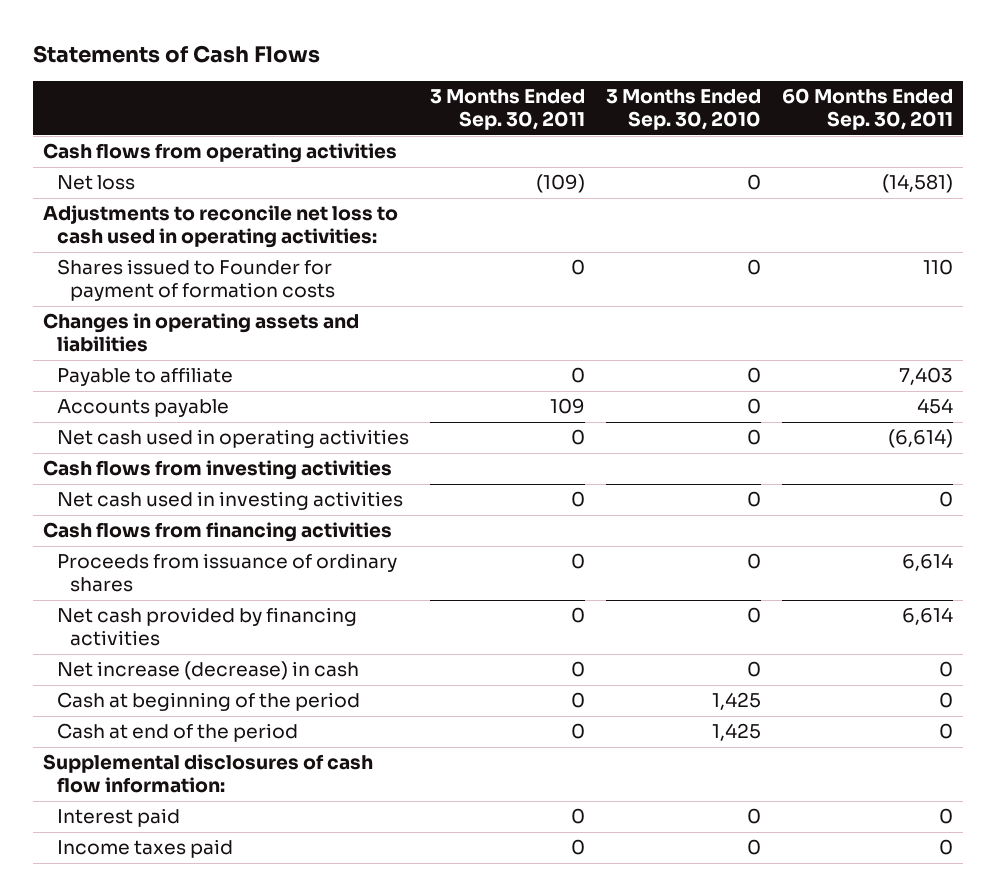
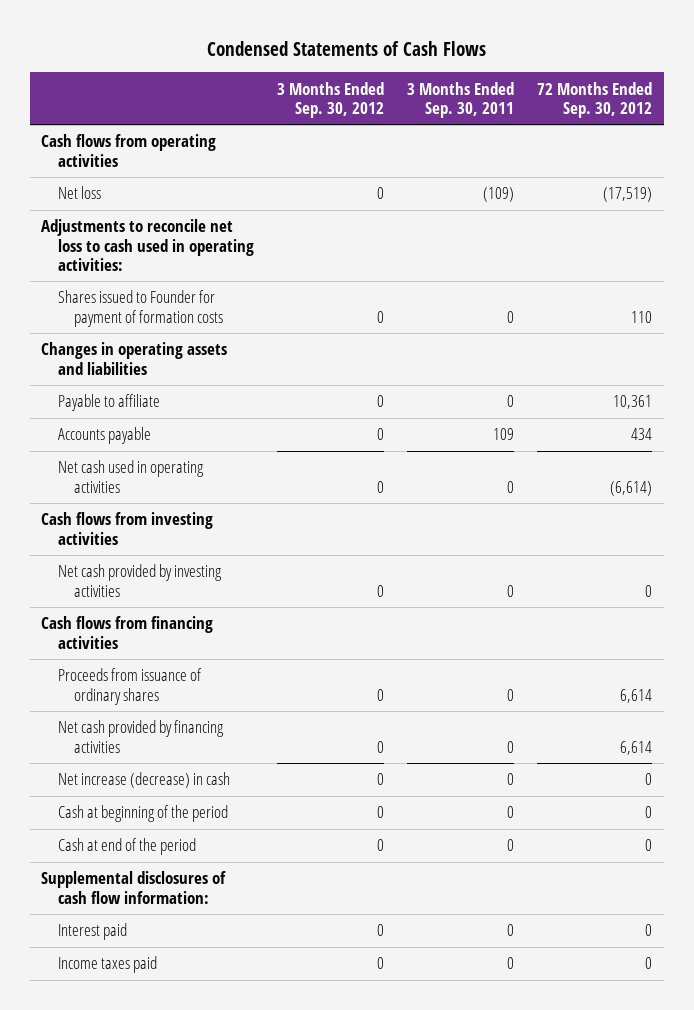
- Statements of Cash Flows
+ Condensed Statements of Cash Flows
- | 3 Months Ended Sep. 30, 2011 | 3 Months Ended Sep. 30, 2010 | 60 Months Ended Sep. 30, 2011
+ | 3 Months Ended Sep. 30, 2012 | 3 Months Ended Sep. 30, 2011 | 72 Months Ended Sep. 30, 2012
- Net cash used in investing activities | 0 | 0 | 0
+ Net cash provided by investing activities | 0 | 0 | 0

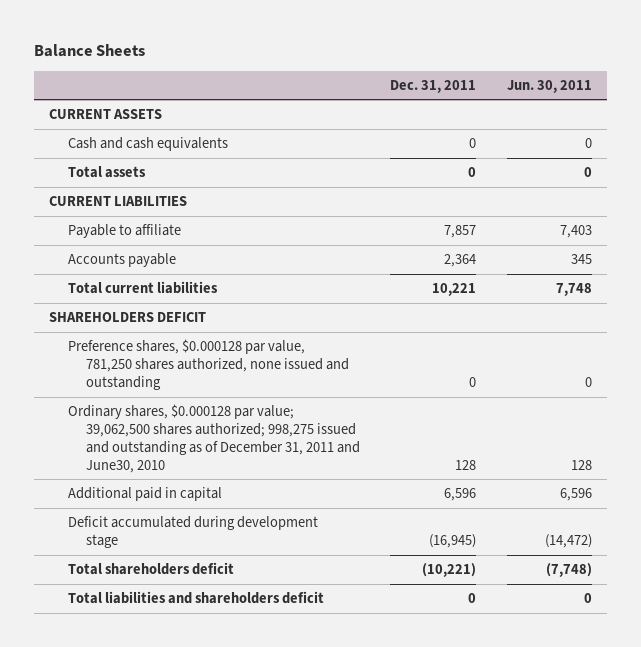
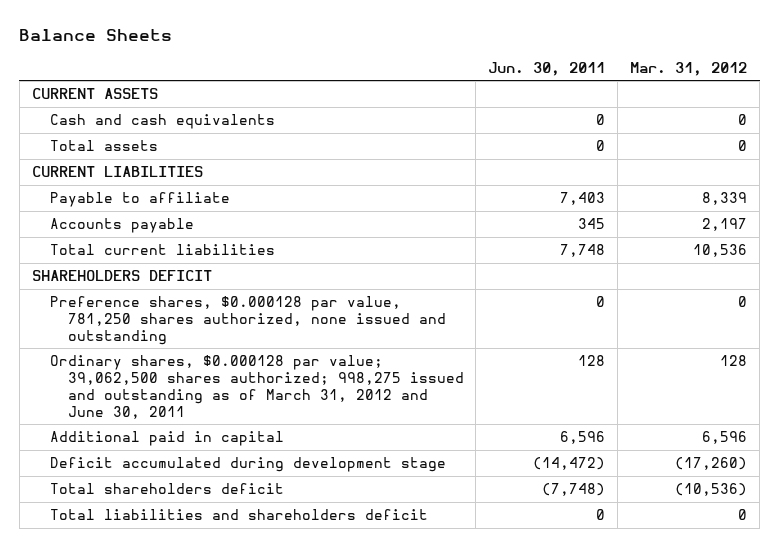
- | Dec. 31, 2011 | Jun. 30, 2011
+ | Jun. 30, 2011 | Mar. 31, 2012
- Ordinary shares, $0.000128 par value; 39,062,500 shares authorized; 998,275 issued and outstanding as of December 31, 2011 and June30, 2010 | 128 | 128
+ Ordinary shares, $0.000128 par value; 39,062,500 shares authorized; 998,275 issued and outstanding as of March 31, 2012 and June 30, 2011 | 128 | 128

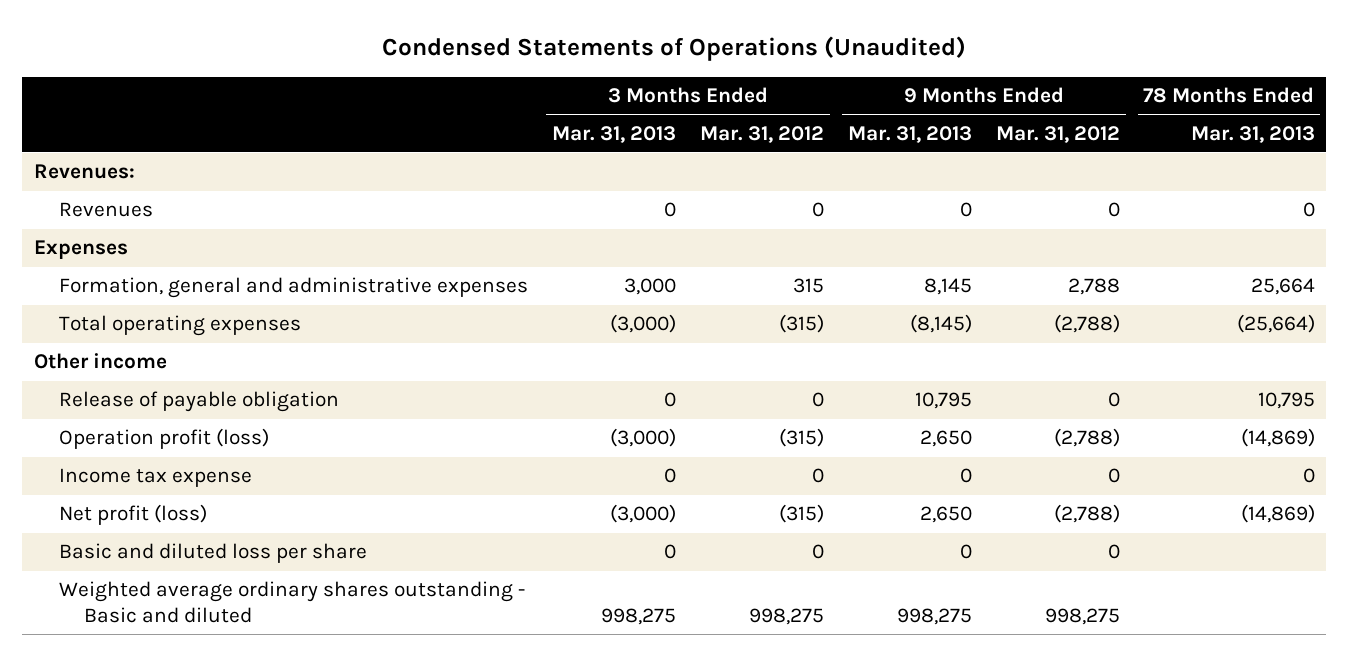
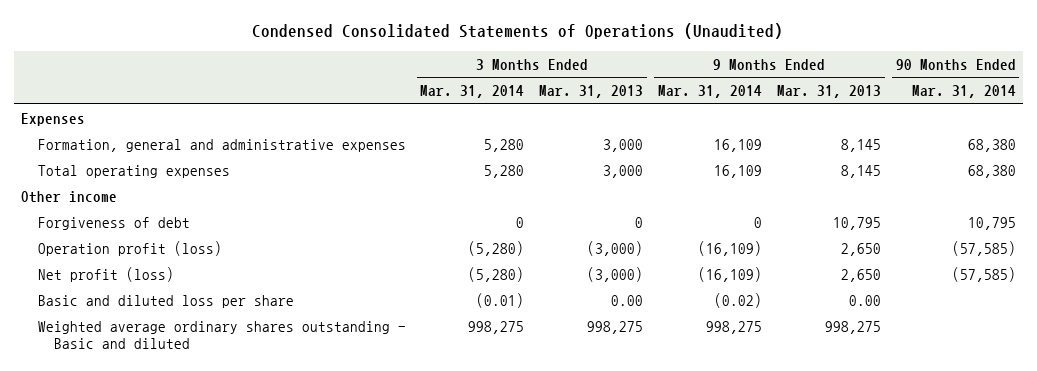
- Condensed Statements of Operations (Unaudited)
+ Condensed Consolidated Statements of Operations (Unaudited)
- | 3 Months Ended Mar. 31, 2013 | 3 Months Ended Mar. 31, 2012 | 9 Months Ended Mar. 31, 2013 | 9 Months Ended Mar. 31, 2012 | 78 Months Ended Mar. 31, 2013
+ | 3 Months Ended Mar. 31, 2014 | 3 Months Ended Mar. 31, 2013 | 9 Months Ended Mar. 31, 2014 | 9 Months Ended Mar. 31, 2013 | 90 Months Ended Mar. 31, 2014
- Revenues:
- Revenues | 0 | 0 | 0 | 0 | 0
- Total operating expenses | (3,000) | (315) | (8,145) | (2,788) | (25,664)
+ Total operating expenses | 5,280 | 3,000 | 16,109 | 8,145 | 68,380
- Release of payable obligation | 0 | 0 | 10,795 | 0 | 10,795
+ Forgiveness of debt | 0 | 0 | 0 | 10,795 | 10,795
- Income tax expense | 0 | 0 | 0 | 0 | 0
- Basic and diluted loss per share | 0 | 0 | 0 | 0 |
+ Basic and diluted loss per share | (0.01) | 0.00 | (0.02) | 0.00 |

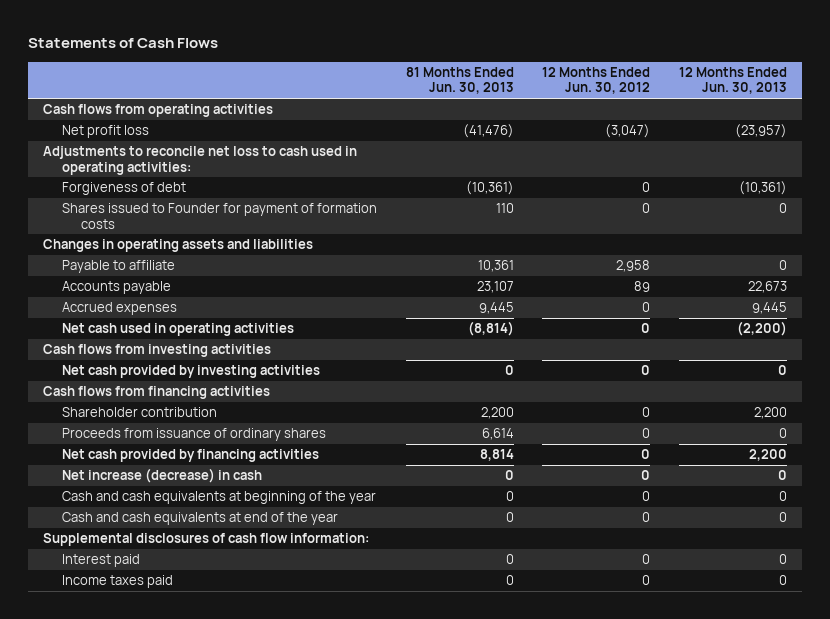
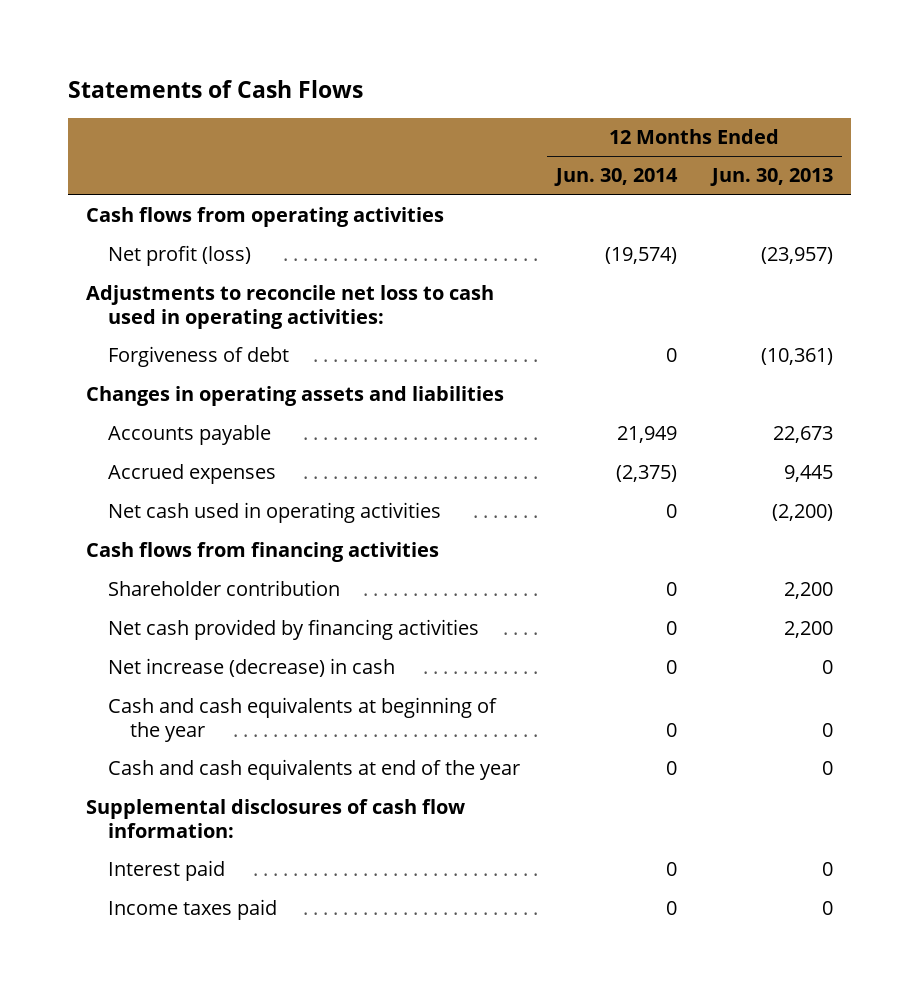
- | 81 Months Ended Jun. 30, 2013 | 12 Months Ended Jun. 30, 2012 | 12 Months Ended Jun. 30, 2013
+ | 12 Months Ended Jun. 30, 2014 | 12 Months Ended Jun. 30, 2013
- Net profit loss | (41,476) | (3,047) | (23,957)
+ Net profit (loss) | (19,574) | (23,957)
- Shares issued to Founder for payment of formation costs | 110 | 0 | 0
- Payable to affiliate | 10,361 | 2,958 | 0
- Cash flows from investing activities
- Net cash provided by investing activities | 0 | 0 | 0
- Proceeds from issuance of ordinary shares | 6,614 | 0 | 0

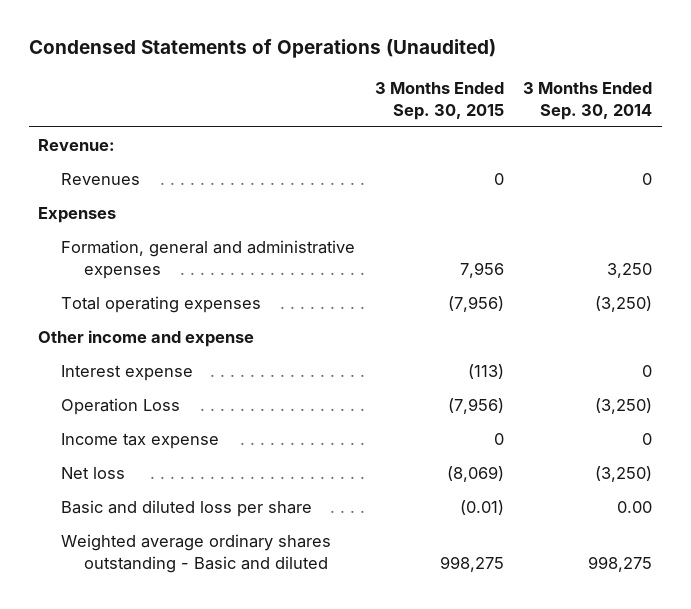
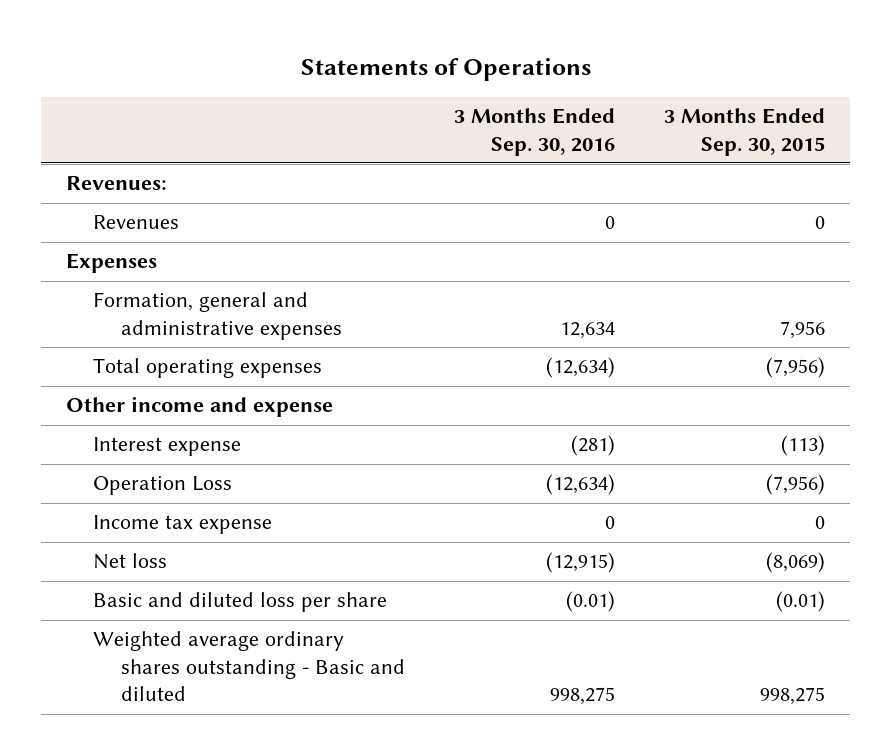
- Condensed Statements of Operations (Unaudited)
+ Statements of Operations
- | 3 Months Ended Sep. 30, 2015 | 3 Months Ended Sep. 30, 2014
+ | 3 Months Ended Sep. 30, 2016 | 3 Months Ended Sep. 30, 2015
- Revenue:
+ Revenues:

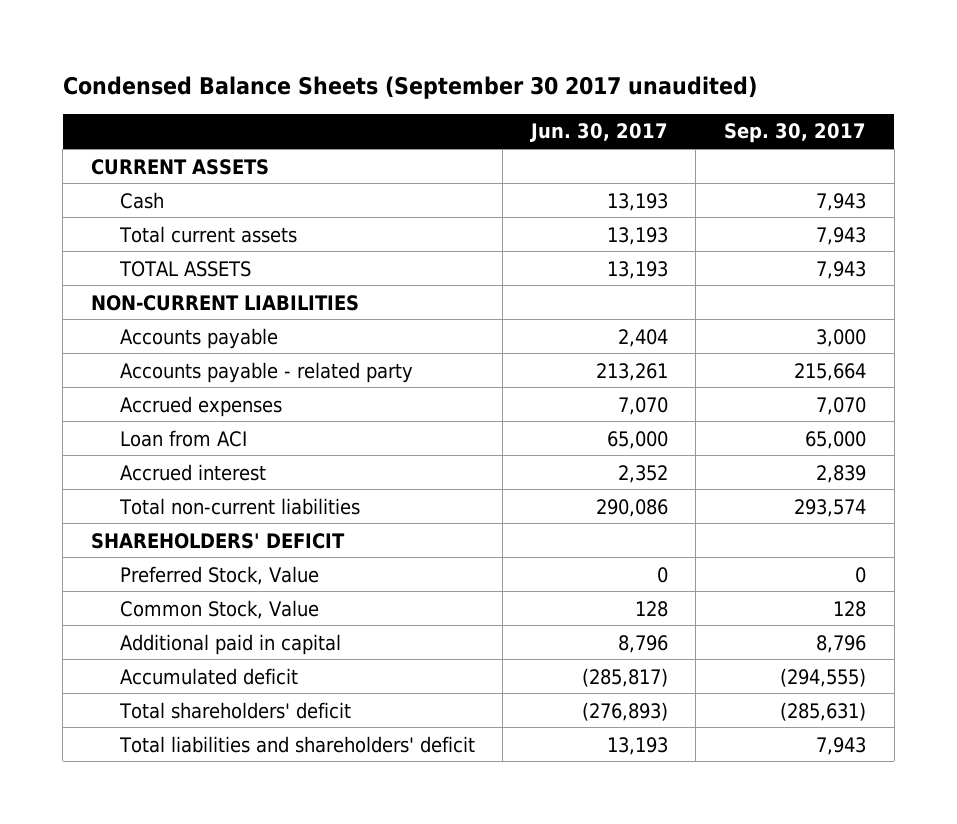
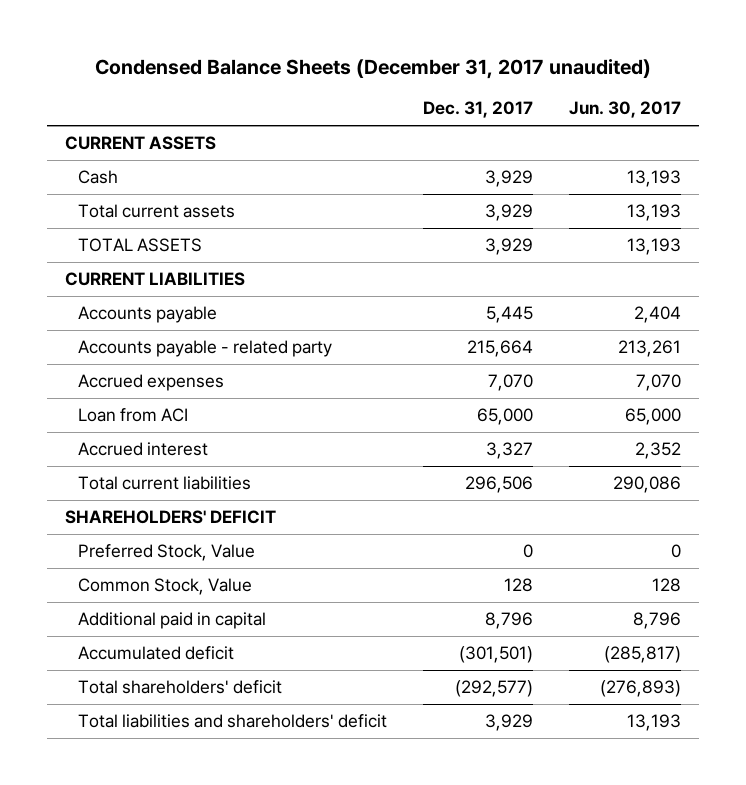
- Condensed Balance Sheets (September 30 2017 unaudited)
+ Condensed Balance Sheets (December 31, 2017 unaudited)
- | Jun. 30, 2017 | Sep. 30, 2017
+ | Dec. 31, 2017 | Jun. 30, 2017
- NON-CURRENT LIABILITIES
+ CURRENT LIABILITIES
- Total non-current liabilities | 290,086 | 293,574
+ Total current liabilities | 296,506 | 290,086

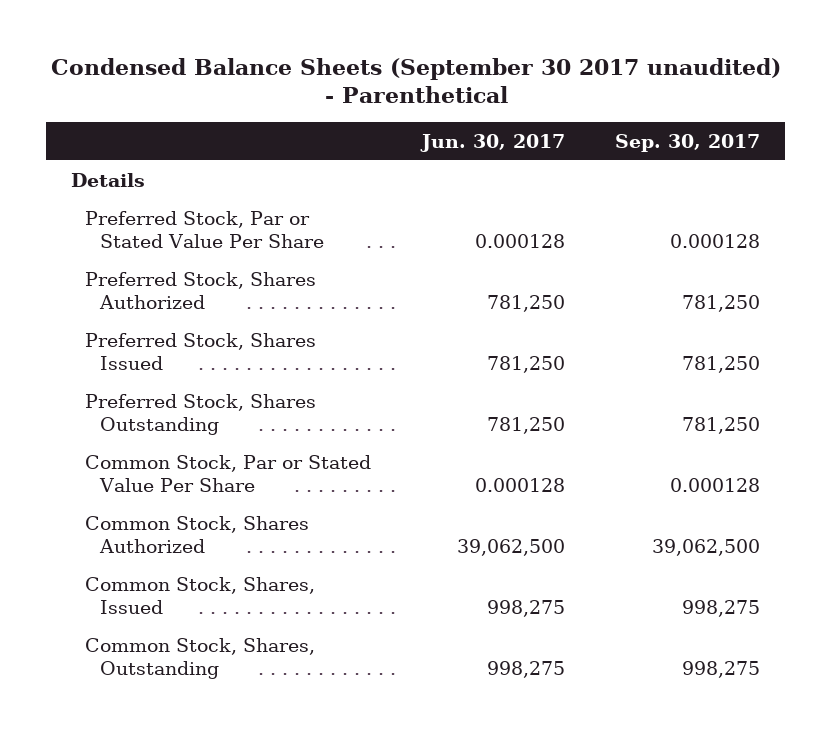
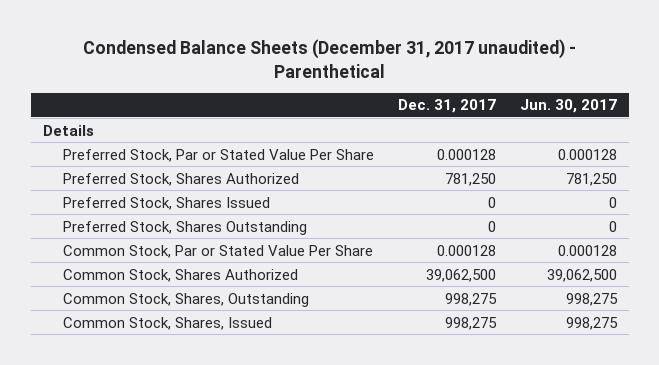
- Condensed Balance Sheets (September 30 2017 unaudited) - Parenthetical
+ Condensed Balance Sheets (December 31, 2017 unaudited) - Parenthetical
- | Jun. 30, 2017 | Sep. 30, 2017
+ | Dec. 31, 2017 | Jun. 30, 2017
- Preferred Stock, Shares Issued | 781,250 | 781,250
- Preferred Stock, Shares Outstanding | 781,250 | 781,250
+ Preferred Stock, Shares Issued | 0 | 0
+ Preferred Stock, Shares Outstanding | 0 | 0
moved down: Common Stock, Shares, Issued | 998,275 | 998,275

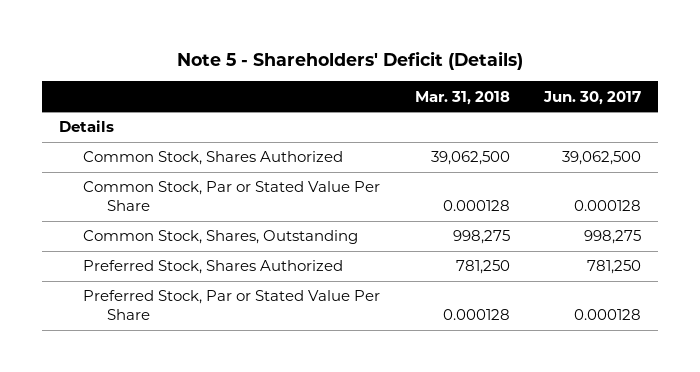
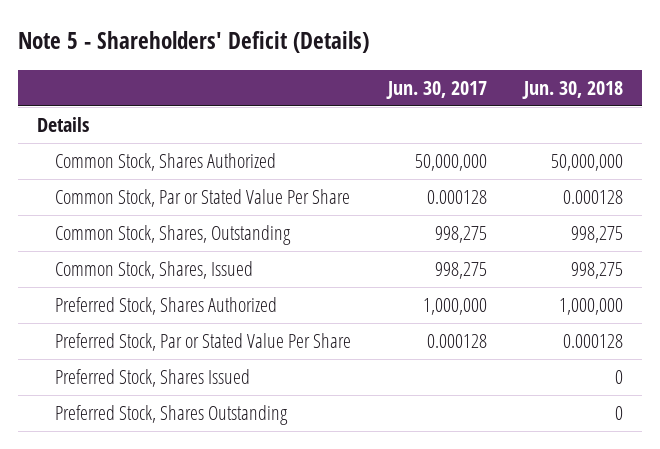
- | Mar. 31, 2018 | Jun. 30, 2017
+ | Jun. 30, 2017 | Jun. 30, 2018
- Common Stock, Shares Authorized | 39,062,500 | 39,062,500
+ Common Stock, Shares Authorized | 50,000,000 | 50,000,000
- Preferred Stock, Shares Authorized | 781,250 | 781,250
+ Common Stock, Shares, Issued | 998,275 | 998,275
+ Preferred Stock, Shares Authorized | 1,000,000 | 1,000,000
+ Preferred Stock, Shares Issued | | 0
+ Preferred Stock, Shares Outstanding | | 0

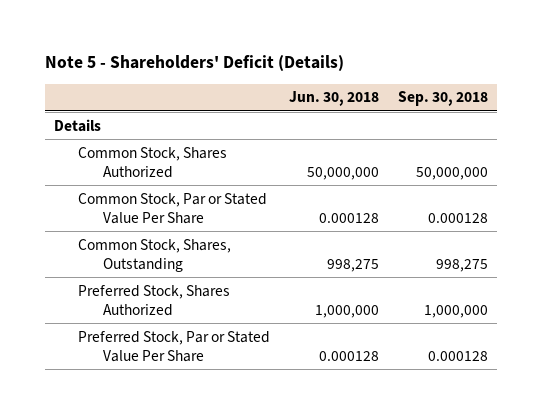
- | Jun. 30, 2017 | Jun. 30, 2018
+ | Jun. 30, 2018 | Sep. 30, 2018
- Common Stock, Shares, Issued | 998,275 | 998,275
- Preferred Stock, Shares Issued | | 0
- Preferred Stock, Shares Outstanding | | 0

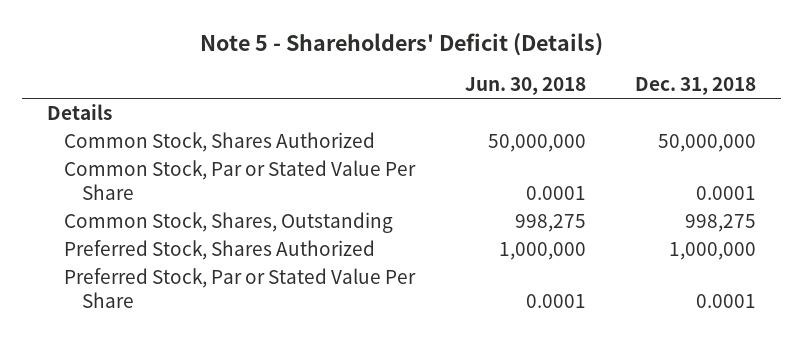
- | Jun. 30, 2018 | Sep. 30, 2018
+ | Jun. 30, 2018 | Dec. 31, 2018
- Common Stock, Par or Stated Value Per Share | 0.000128 | 0.000128
+ Common Stock, Par or Stated Value Per Share | 0.0001 | 0.0001
- Preferred Stock, Par or Stated Value Per Share | 0.000128 | 0.000128
+ Preferred Stock, Par or Stated Value Per Share | 0.0001 | 0.0001

